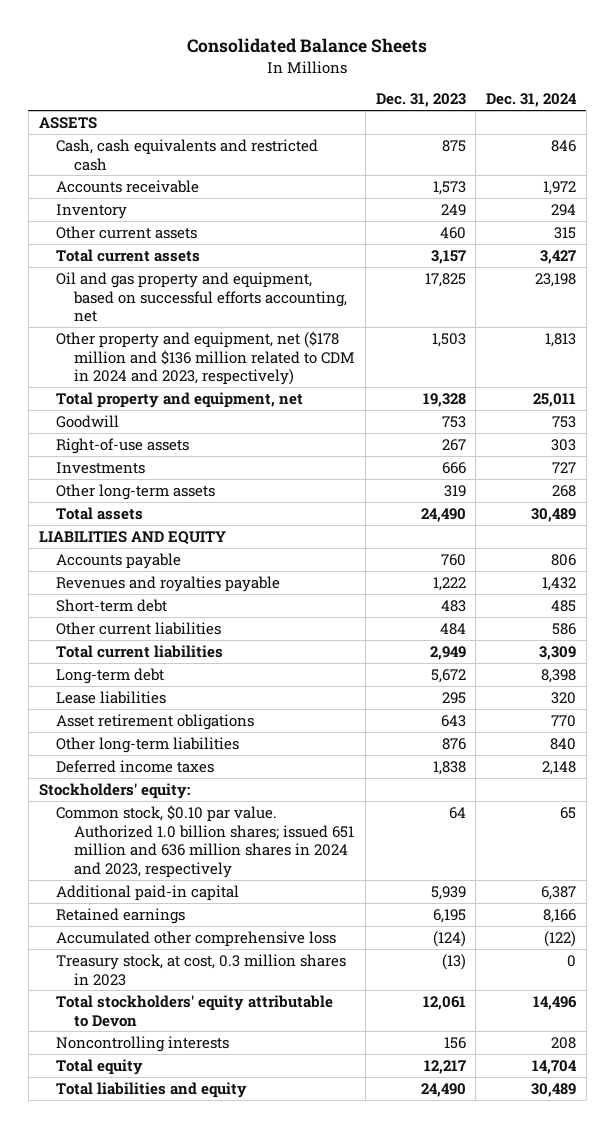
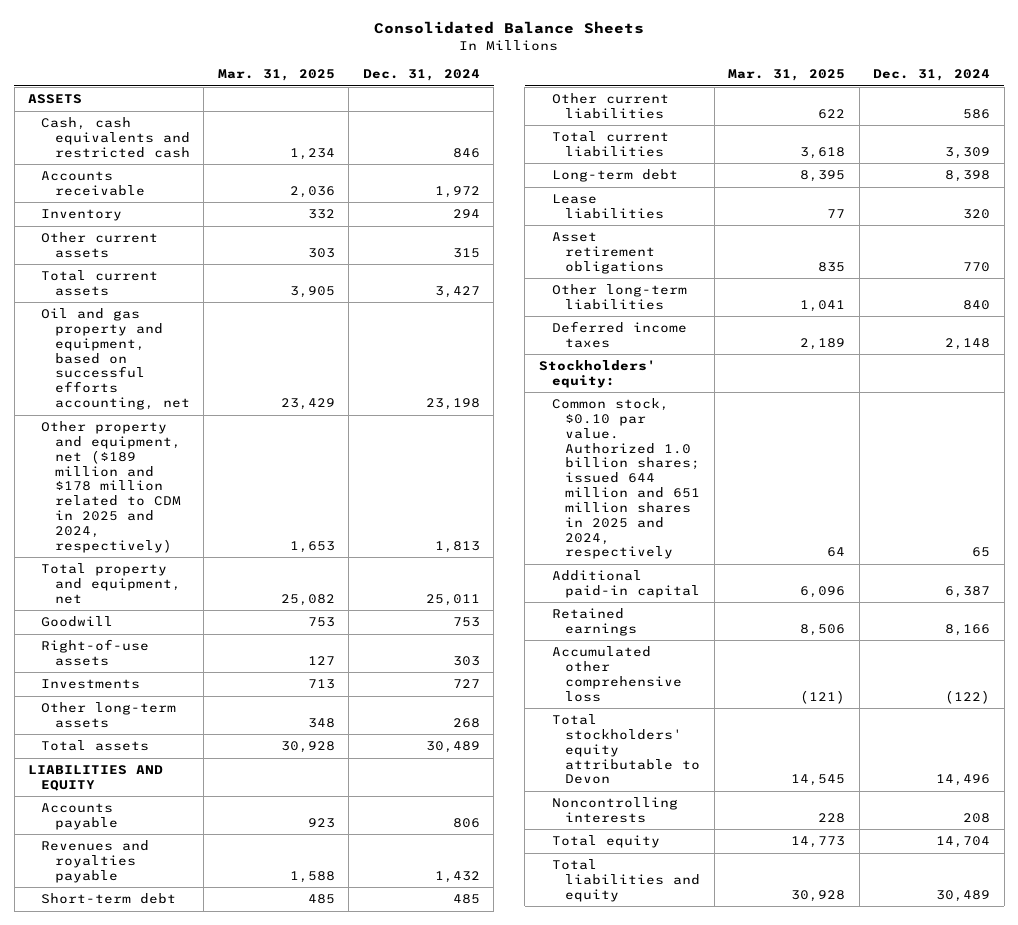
- | Dec. 31, 2023 | Dec. 31, 2024
+ | Mar. 31, 2025 | Dec. 31, 2024
- Other property and equipment, net ($178 million and $136 million related to CDM in 2024 and 2023, respectively) | 1,503 | 1,813
+ Other property and equipment, net ($189 million and $178 million related to CDM in 2025 and 2024, respectively) | 1,653 | 1,813
- Common stock, $0.10 par value. Authorized 1.0 billion shares; issued 651 million and 636 million shares in 2024 and 2023, respectively | 64 | 65
+ Common stock, $0.10 par value. Authorized 1.0 billion shares; issued 644 million and 651 million shares in 2025 and 2024, respectively | 64 | 65
- Treasury stock, at cost, 0.3 million shares in 2023 | (13) | 0

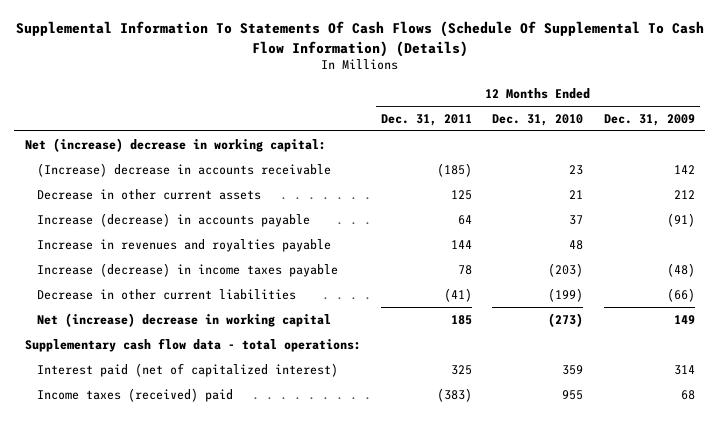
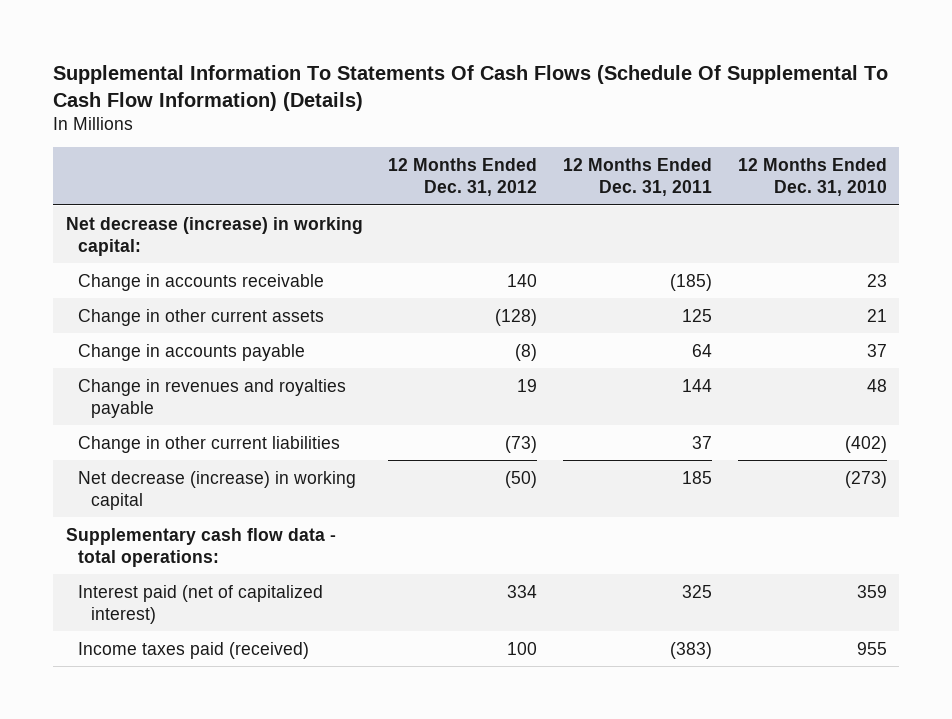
- | 12 Months Ended Dec. 31, 2011 | 12 Months Ended Dec. 31, 2010 | 12 Months Ended Dec. 31, 2009
+ | 12 Months Ended Dec. 31, 2012 | 12 Months Ended Dec. 31, 2011 | 12 Months Ended Dec. 31, 2010
- Net (increase) decrease in working capital:
- (Increase) decrease in accounts receivable | (185) | 23 | 142
- Decrease in other current assets | 125 | 21 | 212
- Increase (decrease) in accounts payable | 64 | 37 | (91)
- Increase in revenues and royalties payable | 144 | 48 |
- Increase (decrease) in income taxes payable | 78 | (203) | (48)
- Decrease in other current liabilities | (41) | (199) | (66)
- Net (increase) decrease in working capital | 185 | (273) | 149
+ Net decrease (increase) in working capital:
+ Change in accounts receivable | 140 | (185) | 23
+ Change in other current assets | (128) | 125 | 21
+ Change in accounts payable | (8) | 64 | 37
+ Change in revenues and royalties payable | 19 | 144 | 48
+ Change in other current liabilities | (73) | 37 | (402)
+ Net decrease (increase) in working capital | (50) | 185 | (273)
- Income taxes (received) paid | (383) | 955 | 68
+ Income taxes paid (received) | 100 | (383) | 955

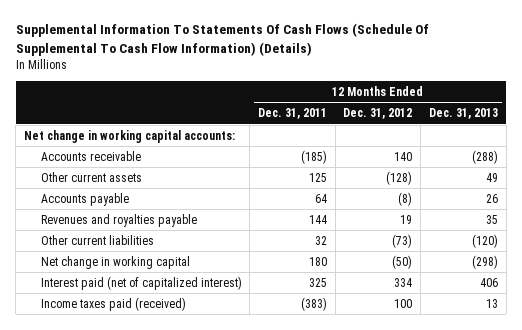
- | 12 Months Ended Dec. 31, 2012 | 12 Months Ended Dec. 31, 2011 | 12 Months Ended Dec. 31, 2010
+ | 12 Months Ended Dec. 31, 2011 | 12 Months Ended Dec. 31, 2012 | 12 Months Ended Dec. 31, 2013
- Net decrease (increase) in working capital:
- Change in accounts receivable | 140 | (185) | 23
- Change in other current assets | (128) | 125 | 21
- Change in accounts payable | (8) | 64 | 37
- Change in revenues and royalties payable | 19 | 144 | 48
- Change in other current liabilities | (73) | 37 | (402)
- Net decrease (increase) in working capital | (50) | 185 | (273)
- Supplementary cash flow data - total operations:
+ Net change in working capital accounts:
+ Accounts receivable | (185) | 140 | (288)
+ Other current assets | 125 | (128) | 49
+ Accounts payable | 64 | (8) | 26
+ Revenues and royalties payable | 144 | 19 | 35
+ Other current liabilities | 32 | (73) | (120)
+ Net change in working capital | 180 | (50) | (298)

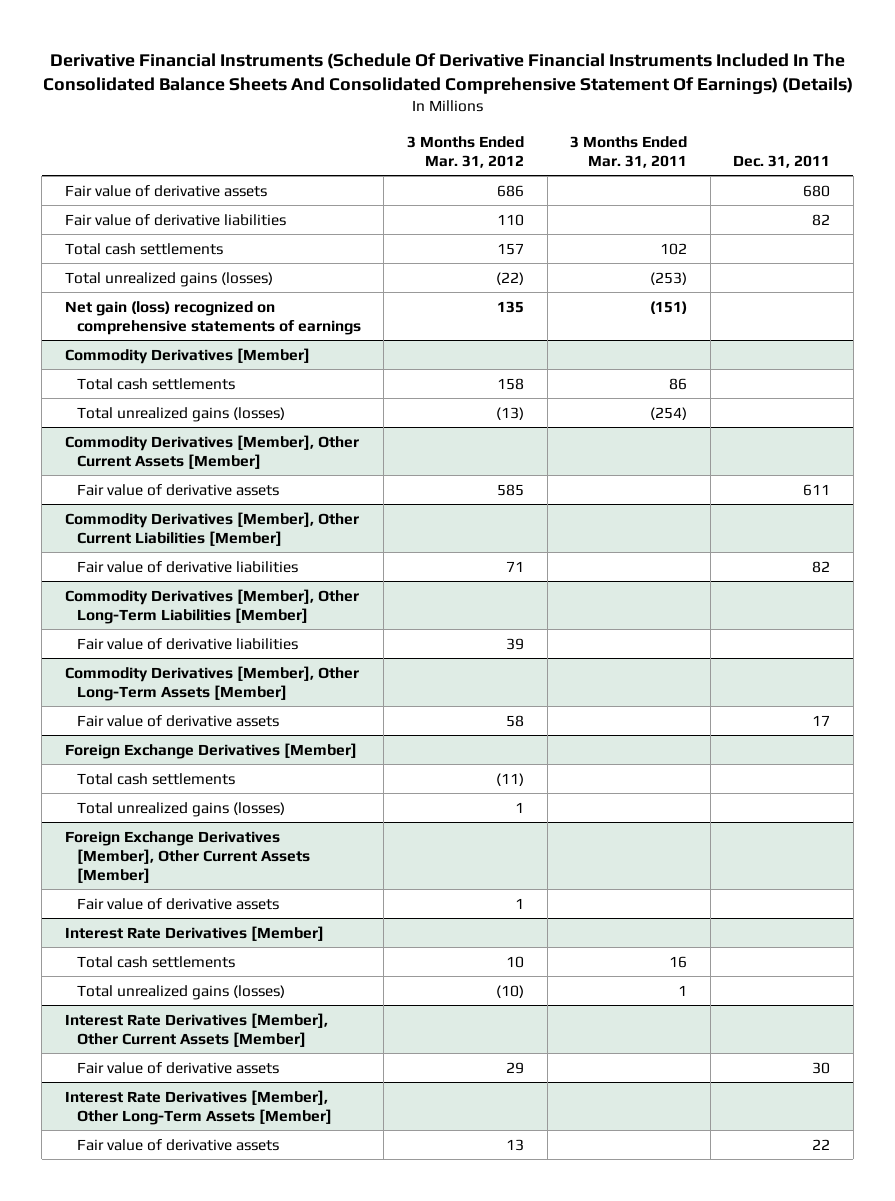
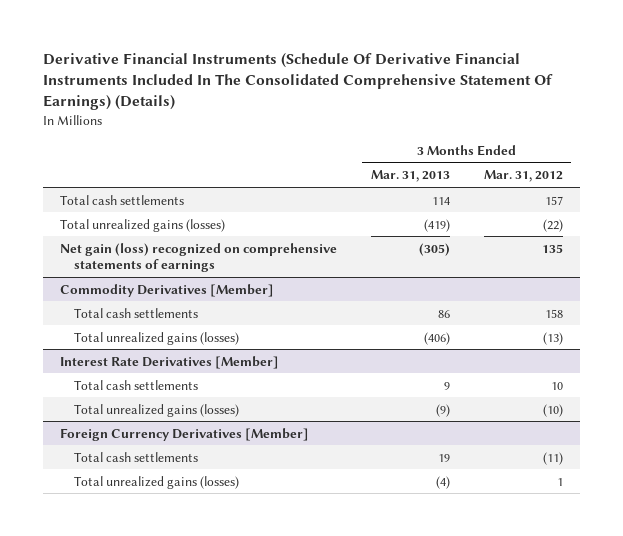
- Derivative Financial Instruments (Schedule Of Derivative Financial Instruments Included In The Consolidated Balance Sheets And Consolidated Comprehensive Statement Of Earnings) (Details)
+ Derivative Financial Instruments (Schedule Of Derivative Financial Instruments Included In The Consolidated Comprehensive Statement Of Earnings) (Details)
- | 3 Months Ended Mar. 31, 2012 | 3 Months Ended Mar. 31, 2011 | Dec. 31, 2011
+ | 3 Months Ended Mar. 31, 2013 | 3 Months Ended Mar. 31, 2012
- Fair value of derivative assets | 686 | | 680
- Fair value of derivative liabilities | 110 | | 82
- Commodity Derivatives [Member], Other Current Assets [Member]
- Fair value of derivative assets | 585 | | 611
- Commodity Derivatives [Member], Other Current Liabilities [Member]
- Fair value of derivative liabilities | 71 | | 82
- Commodity Derivatives [Member], Other Long-Term Liabilities [Member]
- Fair value of derivative liabilities | 39 | |
- Commodity Derivatives [Member], Other Long-Term Assets [Member]
- Fair value of derivative assets | 58 | | 17
- Foreign Exchange Derivatives [Member]
- Total cash settlements | (11) | |
- Total unrealized gains (losses) | 1 | |
- Foreign Exchange Derivatives [Member], Other Current Assets [Member]
- Fair value of derivative assets | 1 | |
- Interest Rate Derivatives [Member], Other Current Assets [Member]
- Fair value of derivative assets | 29 | | 30
- Interest Rate Derivatives [Member], Other Long-Term Assets [Member]
- Fair value of derivative assets | 13 | | 22
+ Foreign Currency Derivatives [Member]
+ Total cash settlements | 19 | (11)
+ Total unrealized gains (losses) | (4) | 1

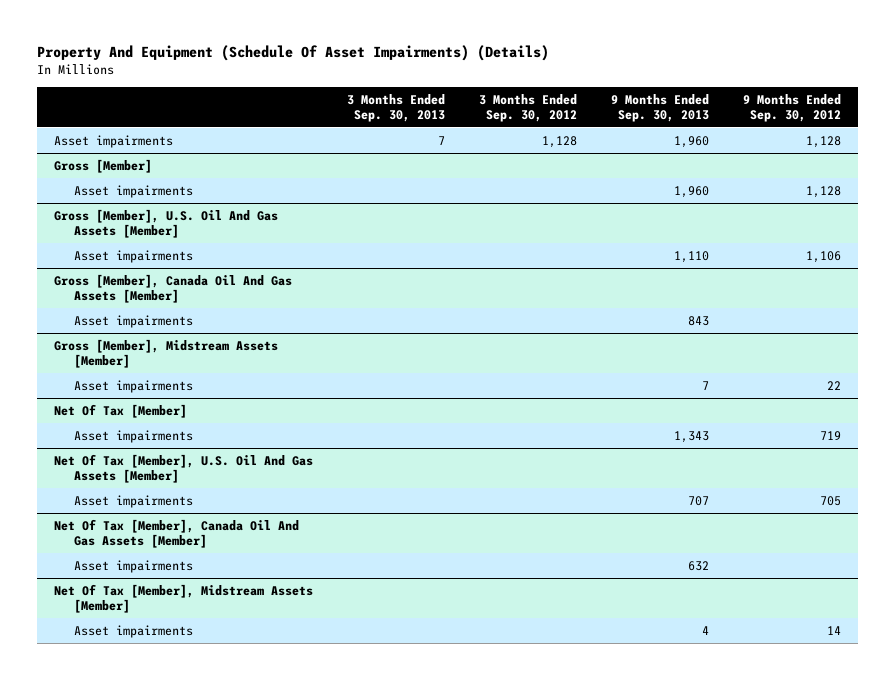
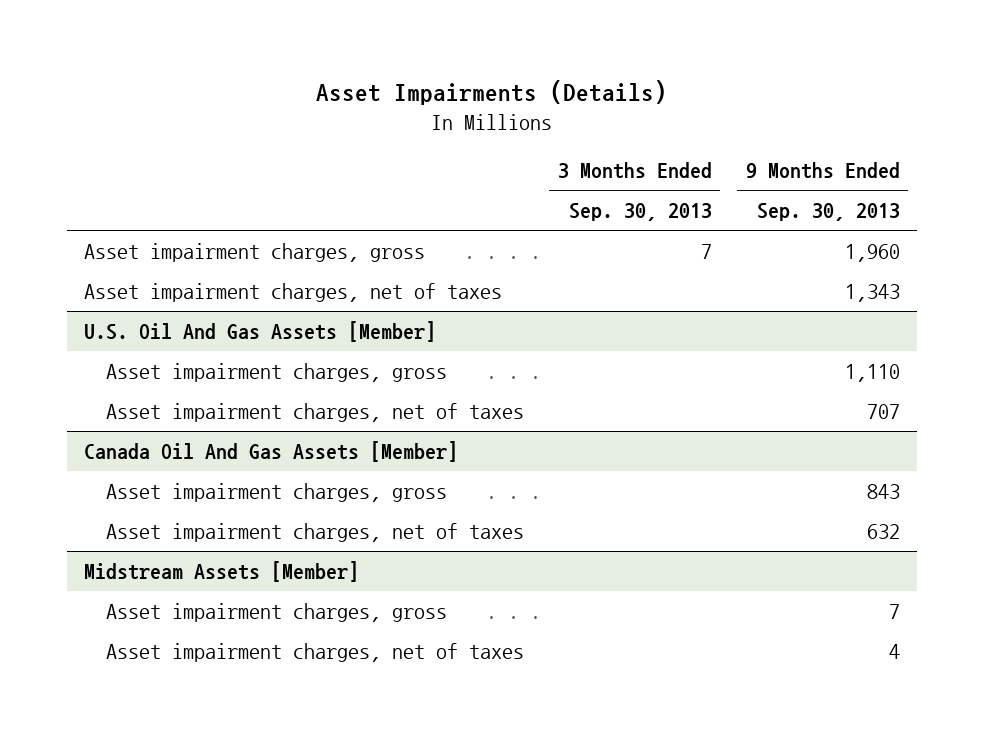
- Property And Equipment (Schedule Of Asset Impairments) (Details)
+ Asset Impairments (Details)
- | 3 Months Ended Sep. 30, 2013 | 3 Months Ended Sep. 30, 2012 | 9 Months Ended Sep. 30, 2013 | 9 Months Ended Sep. 30, 2012
+ | 3 Months Ended Sep. 30, 2013 | 9 Months Ended Sep. 30, 2013
- Asset impairments | 7 | 1,128 | 1,960 | 1,128
- Gross [Member]
- Asset impairments | | | 1,960 | 1,128
- Gross [Member], U.S. Oil And Gas Assets [Member]
- Asset impairments | | | 1,110 | 1,106
- Gross [Member], Canada Oil And Gas Assets [Member]
- Asset impairments | | | 843 |
- Gross [Member], Midstream Assets [Member]
- Asset impairments | | | 7 | 22
- Net Of Tax [Member]
- Asset impairments | | | 1,343 | 719
- Net Of Tax [Member], U.S. Oil And Gas Assets [Member]
- Asset impairments | | | 707 | 705
- Net Of Tax [Member], Canada Oil And Gas Assets [Member]
- Asset impairments | | | 632 |
- Net Of Tax [Member], Midstream Assets [Member]
- Asset impairments | | | 4 | 14
+ Asset impairment charges, gross | 7 | 1,960
+ Asset impairment charges, net of taxes | | 1,343
+ U.S. Oil And Gas Assets [Member]
+ Asset impairment charges, gross | | 1,110
+ Asset impairment charges, net of taxes | | 707
+ Canada Oil And Gas Assets [Member]
+ Asset impairment charges, gross | | 843
+ Asset impairment charges, net of taxes | | 632
+ Midstream Assets [Member]
+ Asset impairment charges, gross | | 7
+ Asset impairment charges, net of taxes | | 4

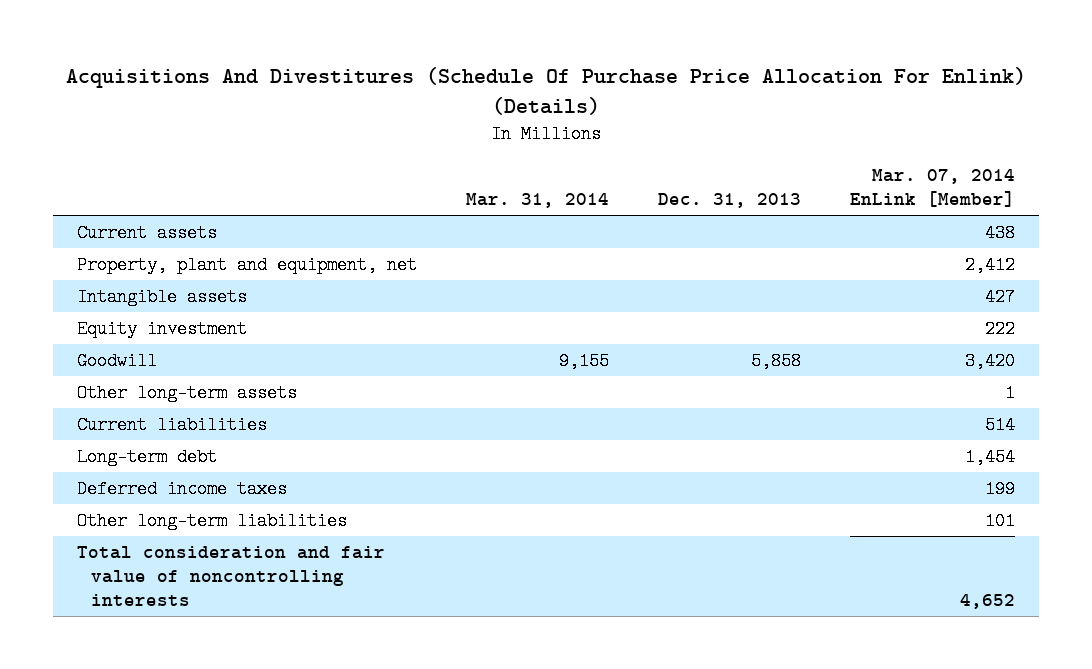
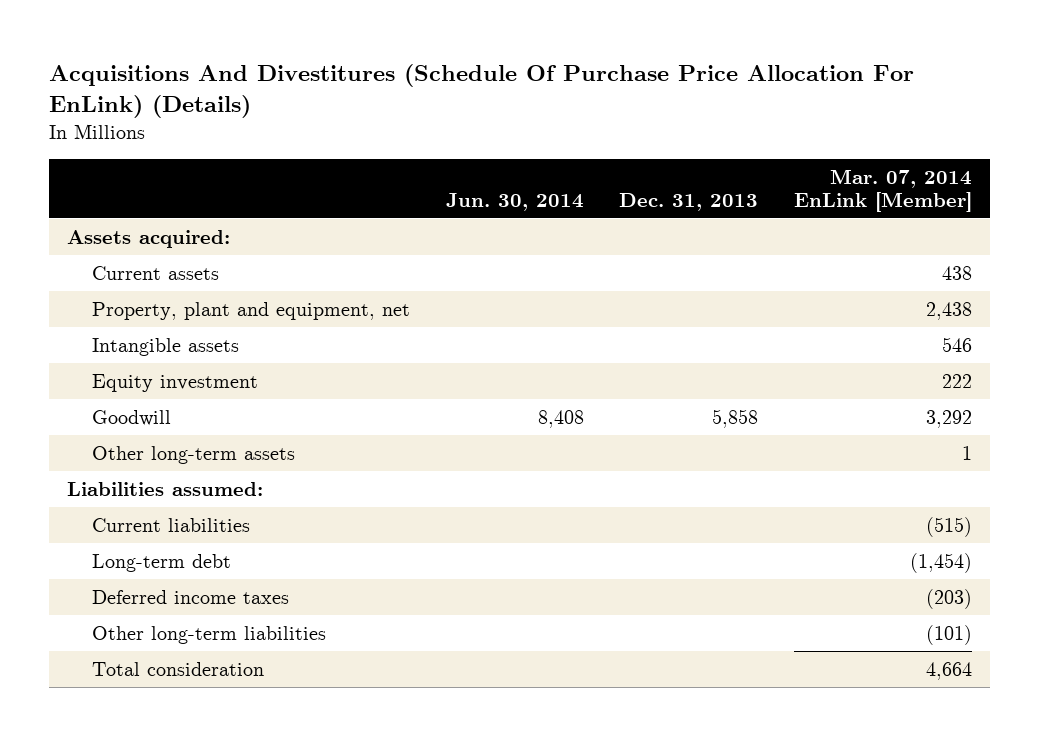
- Acquisitions And Divestitures (Schedule Of Purchase Price Allocation For Enlink) (Details)
+ Acquisitions And Divestitures (Schedule Of Purchase Price Allocation For EnLink) (Details)
- | Mar. 31, 2014 | Dec. 31, 2013 | Mar. 07, 2014 EnLink [Member]
+ | Jun. 30, 2014 | Dec. 31, 2013 | Mar. 07, 2014 EnLink [Member]
+ Assets acquired:
- Property, plant and equipment, net | | | 2,412
- Intangible assets | | | 427
+ Property, plant and equipment, net | | | 2,438
+ Intangible assets | | | 546
- Goodwill | 9,155 | 5,858 | 3,420
+ Goodwill | 8,408 | 5,858 | 3,292
- Current liabilities | | | 514
- Long-term debt | | | 1,454
- Deferred income taxes | | | 199
- Other long-term liabilities | | | 101
- Total consideration and fair value of noncontrolling interests | | | 4,652
+ Liabilities assumed:
+ Current liabilities | | | (515)
+ Long-term debt | | | (1,454)
+ Deferred income taxes | | | (203)
+ Other long-term liabilities | | | (101)
+ Total consideration | | | 4,664

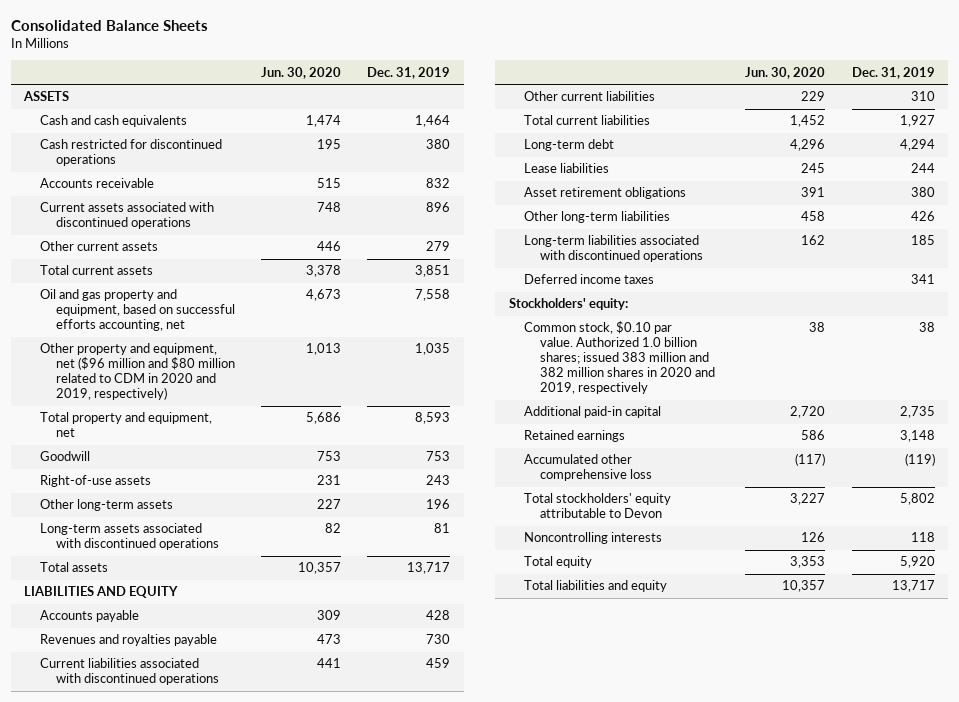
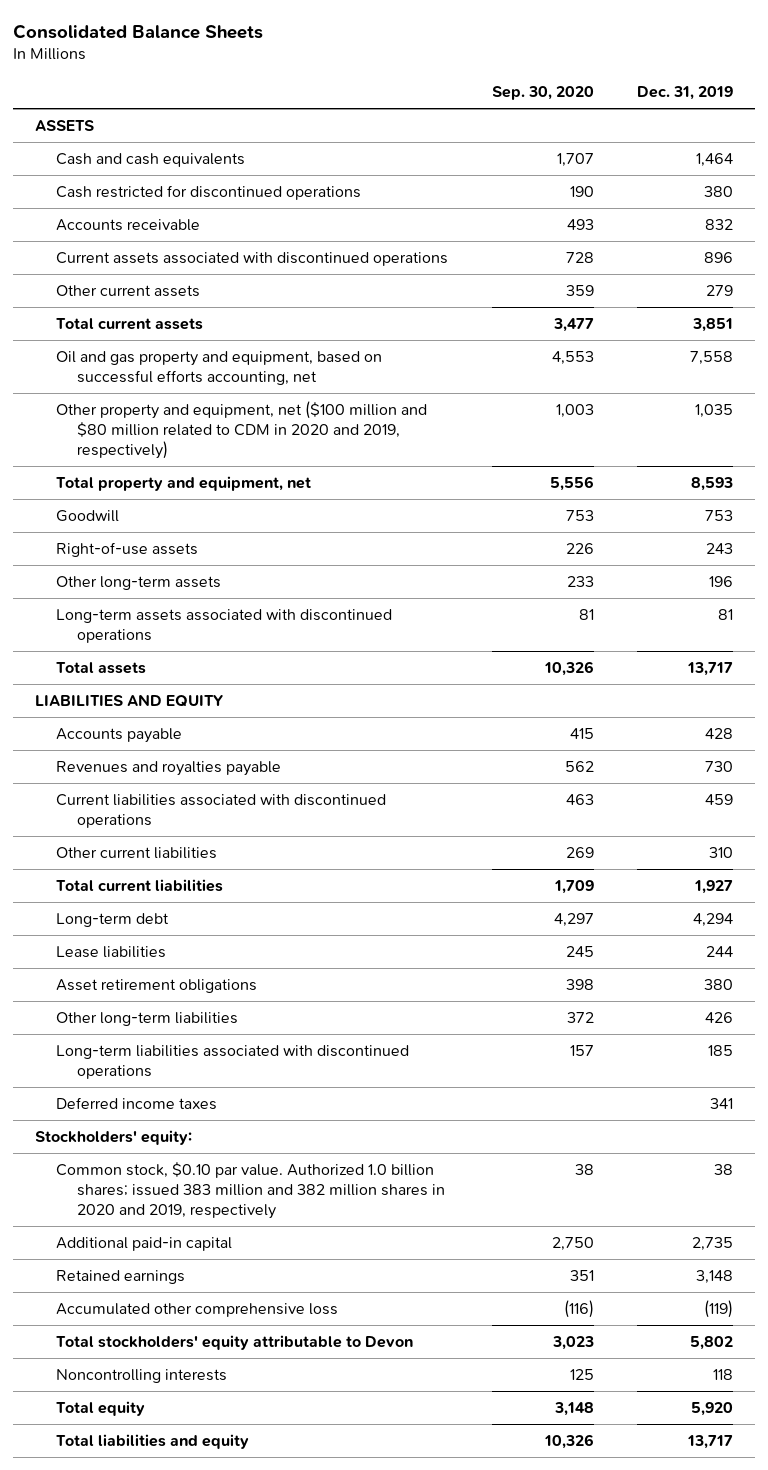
- | Jun. 30, 2020 | Dec. 31, 2019
+ | Sep. 30, 2020 | Dec. 31, 2019
- Other property and equipment, net ($96 million and $80 million related to CDM in 2020 and 2019, respectively) | 1,013 | 1,035
+ Other property and equipment, net ($100 million and $80 million related to CDM in 2020 and 2019, respectively) | 1,003 | 1,035

